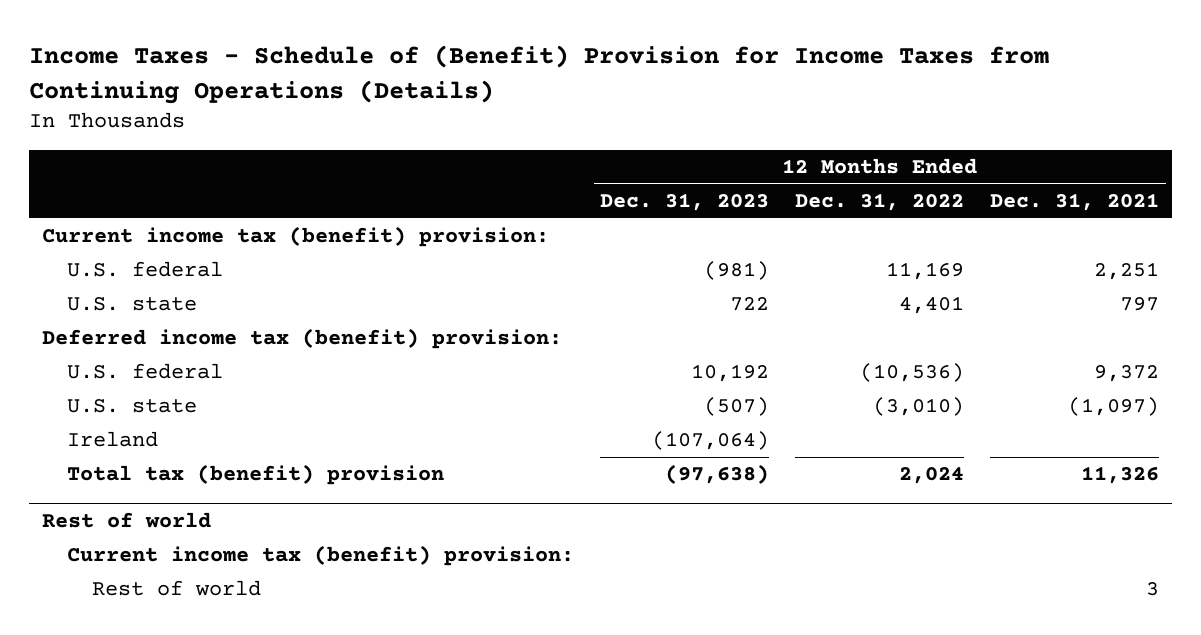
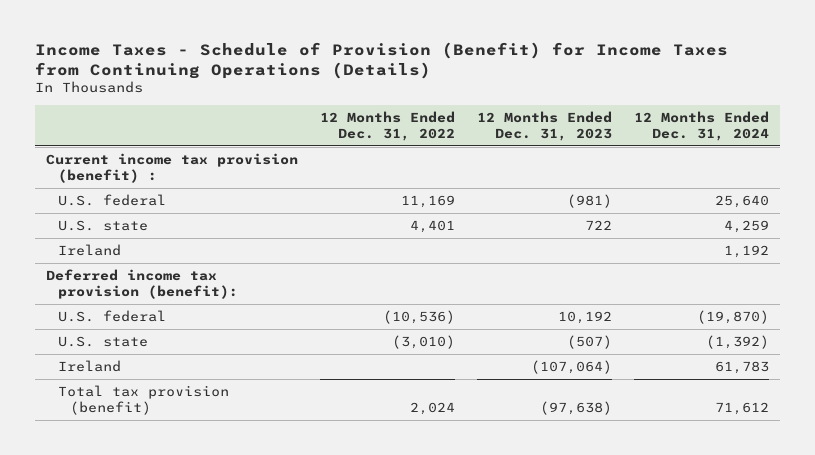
- Income Taxes - Schedule of (Benefit) Provision for Income Taxes from Continuing Operations (Details)
+ Income Taxes - Schedule of Provision (Benefit) for Income Taxes from Continuing Operations (Details)
- | 12 Months Ended Dec. 31, 2023 | 12 Months Ended Dec. 31, 2022 | 12 Months Ended Dec. 31, 2021
+ | 12 Months Ended Dec. 31, 2022 | 12 Months Ended Dec. 31, 2023 | 12 Months Ended Dec. 31, 2024
- Current income tax (benefit) provision:
+ Current income tax provision (benefit) :
- Deferred income tax (benefit) provision:
+ Ireland | | | 1,192
+ Deferred income tax provision (benefit):
- Total tax (benefit) provision | (97,638) | 2,024 | 11,326
- Rest of world
- Current income tax (benefit) provision:
- Rest of world | | | 3
+ Total tax provision (benefit) | 2,024 | (97,638) | 71,612

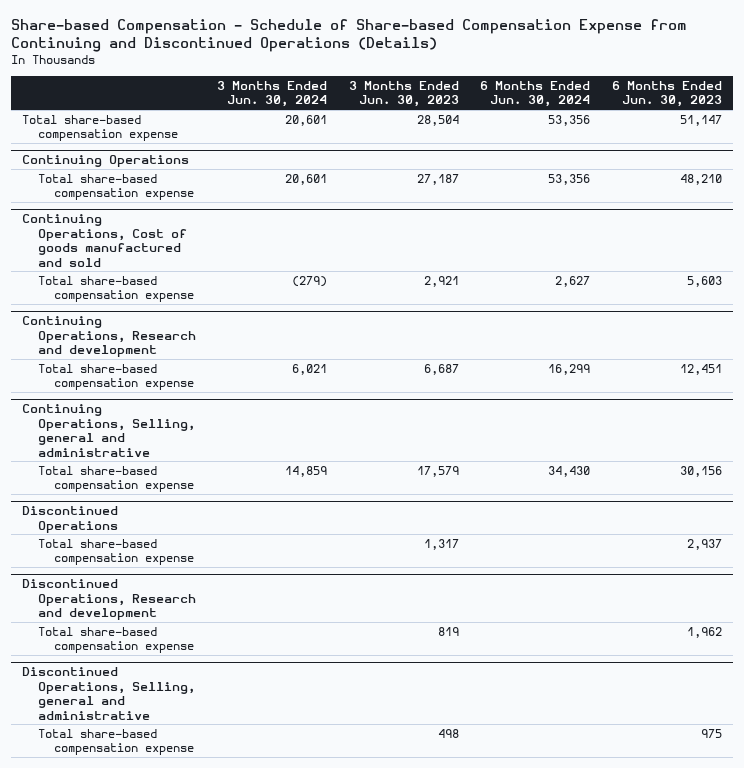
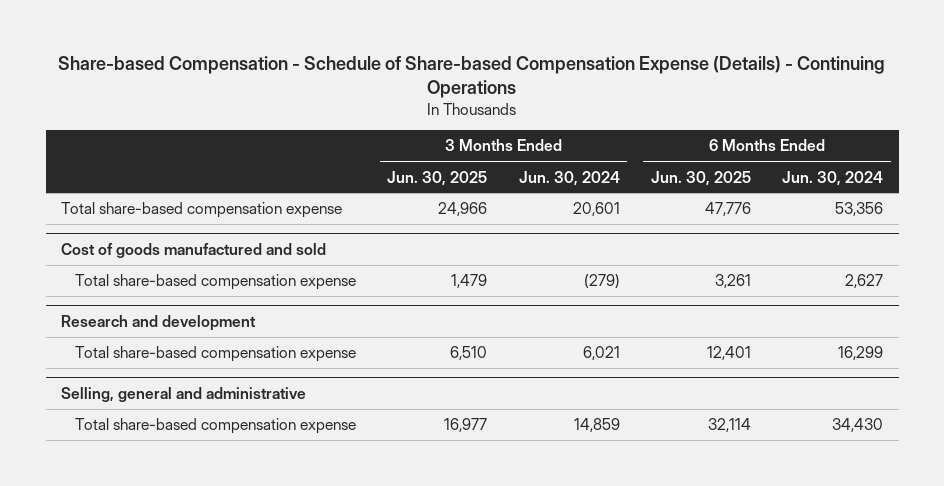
- Share-based Compensation - Schedule of Share-based Compensation Expense from Continuing and Discontinued Operations (Details)
+ Share-based Compensation - Schedule of Share-based Compensation Expense (Details) - Continuing Operations
- | 3 Months Ended Jun. 30, 2024 | 3 Months Ended Jun. 30, 2023 | 6 Months Ended Jun. 30, 2024 | 6 Months Ended Jun. 30, 2023
+ | 3 Months Ended Jun. 30, 2025 | 3 Months Ended Jun. 30, 2024 | 6 Months Ended Jun. 30, 2025 | 6 Months Ended Jun. 30, 2024
- Continuing Operations
- Total share-based compensation expense | 20,601 | 27,187 | 53,356 | 48,210
- Continuing Operations, Cost of goods manufactured and sold
+ Cost of goods manufactured and sold
- Continuing Operations, Research and development
+ Research and development
- Continuing Operations, Selling, general and administrative
+ Selling, general and administrative
- Discontinued Operations
- Total share-based compensation expense | | 1,317 | | 2,937
- Discontinued Operations, Research and development
- Total share-based compensation expense | | 819 | | 1,962
- Discontinued Operations, Selling, general and administrative
- Total share-based compensation expense | | 498 | | 975

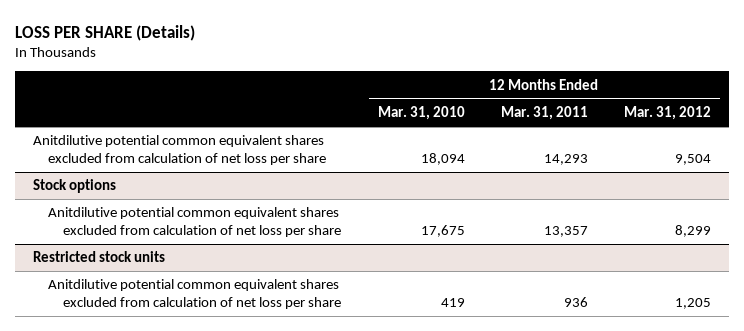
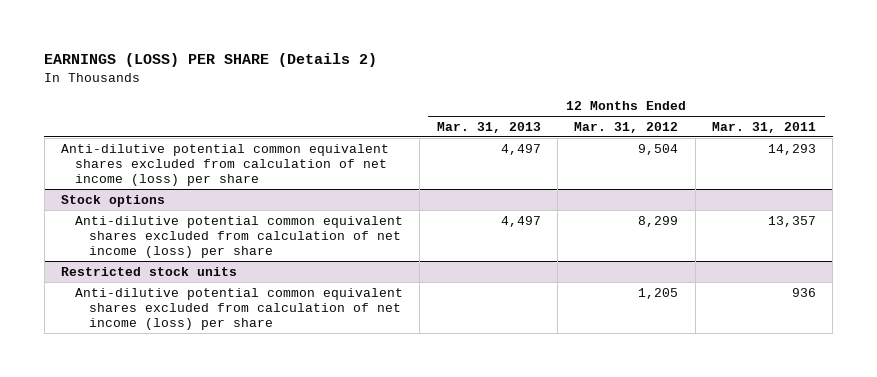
- LOSS PER SHARE (Details)
+ EARNINGS (LOSS) PER SHARE (Details 2)
- | 12 Months Ended Mar. 31, 2010 | 12 Months Ended Mar. 31, 2011 | 12 Months Ended Mar. 31, 2012
+ | 12 Months Ended Mar. 31, 2013 | 12 Months Ended Mar. 31, 2012 | 12 Months Ended Mar. 31, 2011
- Anitdilutive potential common equivalent shares excluded from calculation of net loss per share | 18,094 | 14,293 | 9,504
+ Anti-dilutive potential common equivalent shares excluded from calculation of net income (loss) per share | 4,497 | 9,504 | 14,293
@ Stock options
- Anitdilutive potential common equivalent shares excluded from calculation of net loss per share | 17,675 | 13,357 | 8,299
+ Anti-dilutive potential common equivalent shares excluded from calculation of net income (loss) per share | 4,497 | 8,299 | 13,357
@ Restricted stock units
- Anitdilutive potential common equivalent shares excluded from calculation of net loss per share | 419 | 936 | 1,205
+ Anti-dilutive potential common equivalent shares excluded from calculation of net income (loss) per share | | 1,205 | 936

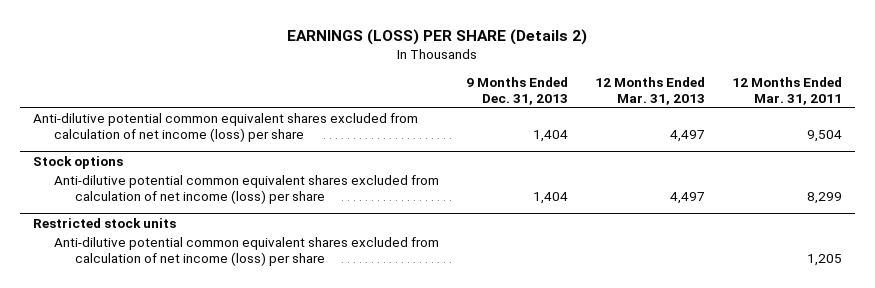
- | 12 Months Ended Mar. 31, 2013 | 12 Months Ended Mar. 31, 2012 | 12 Months Ended Mar. 31, 2011
+ | 9 Months Ended Dec. 31, 2013 | 12 Months Ended Mar. 31, 2013 | 12 Months Ended Mar. 31, 2011
- Anti-dilutive potential common equivalent shares excluded from calculation of net income (loss) per share | 4,497 | 9,504 | 14,293
+ Anti-dilutive potential common equivalent shares excluded from calculation of net income (loss) per share | 1,404 | 4,497 | 9,504
@ Stock options
- Anti-dilutive potential common equivalent shares excluded from calculation of net income (loss) per share | 4,497 | 8,299 | 13,357
+ Anti-dilutive potential common equivalent shares excluded from calculation of net income (loss) per share | 1,404 | 4,497 | 8,299
@ Restricted stock units
- Anti-dilutive potential common equivalent shares excluded from calculation of net income (loss) per share | | 1,205 | 936
+ Anti-dilutive potential common equivalent shares excluded from calculation of net income (loss) per share | | | 1,205

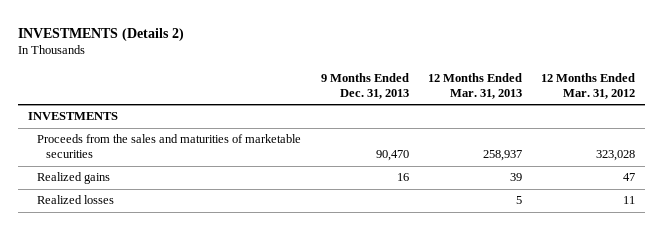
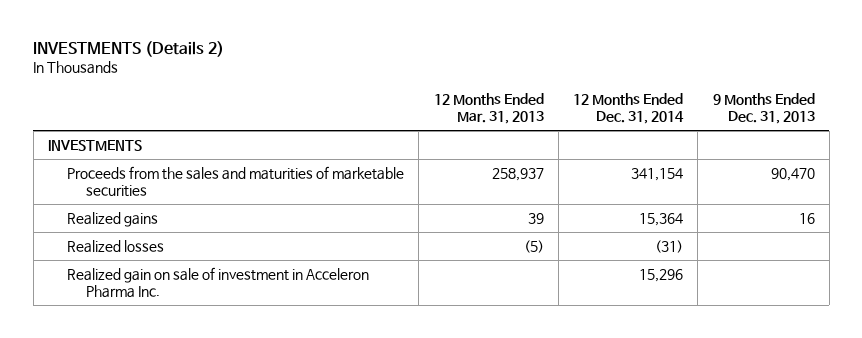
- | 9 Months Ended Dec. 31, 2013 | 12 Months Ended Mar. 31, 2013 | 12 Months Ended Mar. 31, 2012
+ | 12 Months Ended Mar. 31, 2013 | 12 Months Ended Dec. 31, 2014 | 9 Months Ended Dec. 31, 2013
- Realized losses | | 5 | 11
+ Realized losses | (5) | (31) |
+ Realized gain on sale of investment in Acceleron Pharma Inc. | | 15,296 |

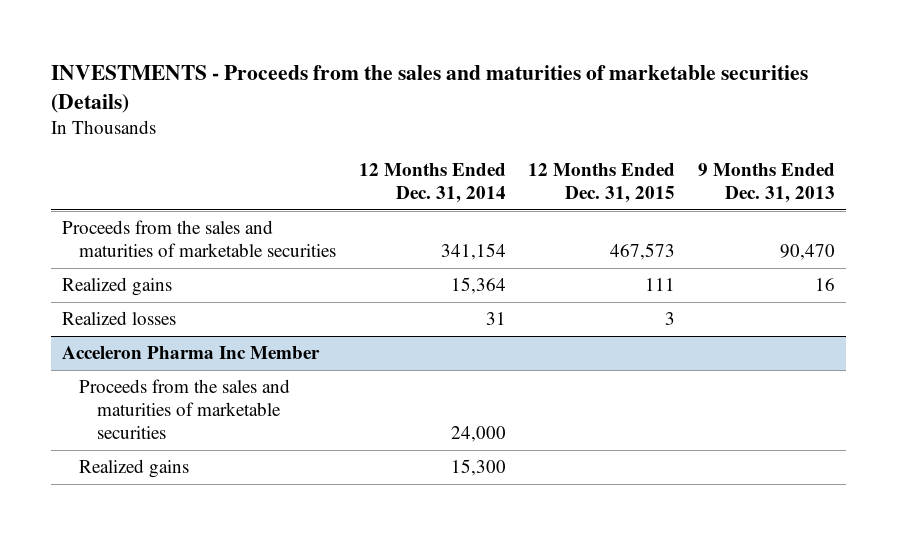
- INVESTMENTS (Details 2)
+ INVESTMENTS - Proceeds from the sales and maturities of marketable securities (Details)
- | 12 Months Ended Mar. 31, 2013 | 12 Months Ended Dec. 31, 2014 | 9 Months Ended Dec. 31, 2013
+ | 12 Months Ended Dec. 31, 2014 | 12 Months Ended Dec. 31, 2015 | 9 Months Ended Dec. 31, 2013
- INVESTMENTS
- Realized losses | (5) | (31) |
- Realized gain on sale of investment in Acceleron Pharma Inc. | | 15,296 |
+ Realized losses | 31 | 3 |
+ Acceleron Pharma Inc Member
+ Proceeds from the sales and maturities of marketable securities | 24,000 | |
+ Realized gains | 15,300 | |

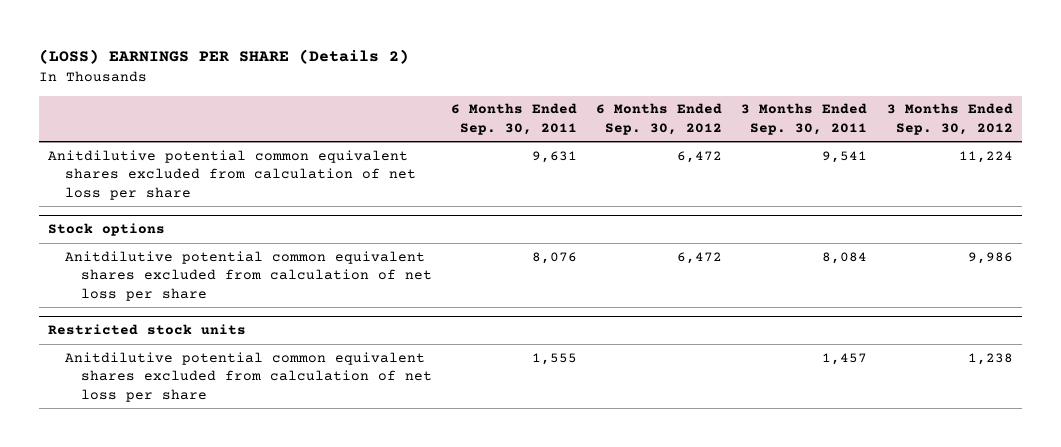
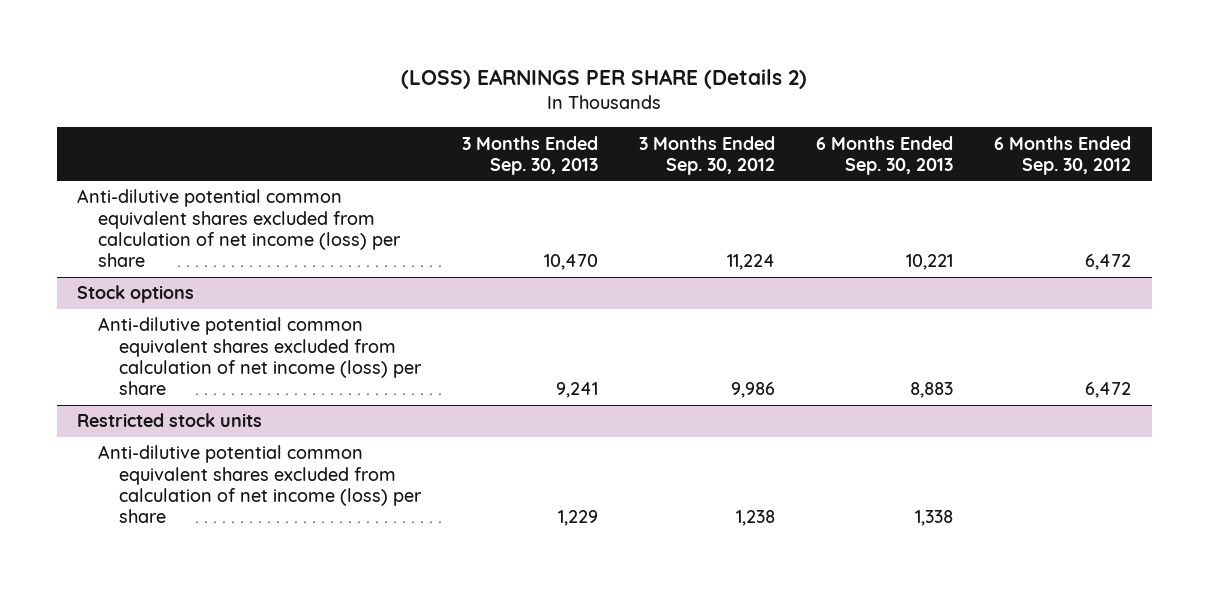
- | 6 Months Ended Sep. 30, 2011 | 6 Months Ended Sep. 30, 2012 | 3 Months Ended Sep. 30, 2011 | 3 Months Ended Sep. 30, 2012
+ | 3 Months Ended Sep. 30, 2013 | 3 Months Ended Sep. 30, 2012 | 6 Months Ended Sep. 30, 2013 | 6 Months Ended Sep. 30, 2012
- Anitdilutive potential common equivalent shares excluded from calculation of net loss per share | 9,631 | 6,472 | 9,541 | 11,224
+ Anti-dilutive potential common equivalent shares excluded from calculation of net income (loss) per share | 10,470 | 11,224 | 10,221 | 6,472
@ Stock options
- Anitdilutive potential common equivalent shares excluded from calculation of net loss per share | 8,076 | 6,472 | 8,084 | 9,986
+ Anti-dilutive potential common equivalent shares excluded from calculation of net income (loss) per share | 9,241 | 9,986 | 8,883 | 6,472
@ Restricted stock units
- Anitdilutive potential common equivalent shares excluded from calculation of net loss per share | 1,555 | | 1,457 | 1,238
+ Anti-dilutive potential common equivalent shares excluded from calculation of net income (loss) per share | 1,229 | 1,238 | 1,338 |

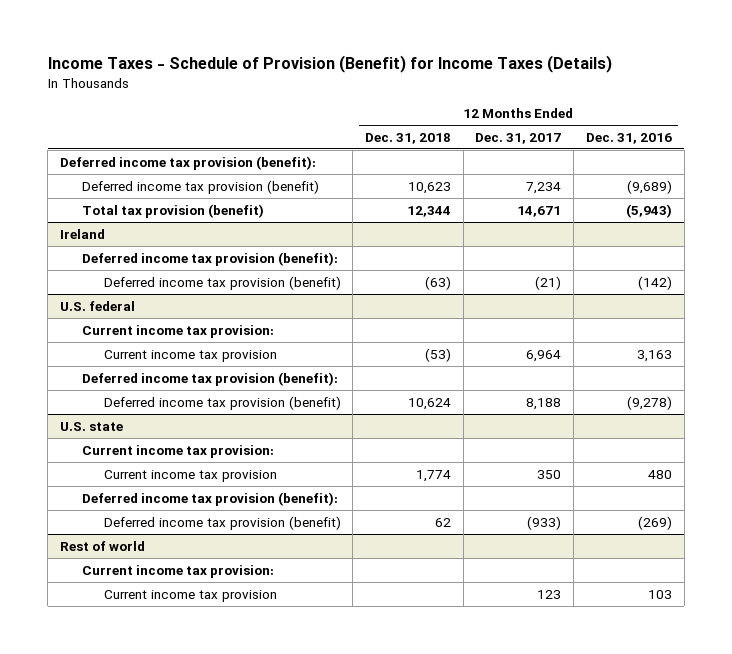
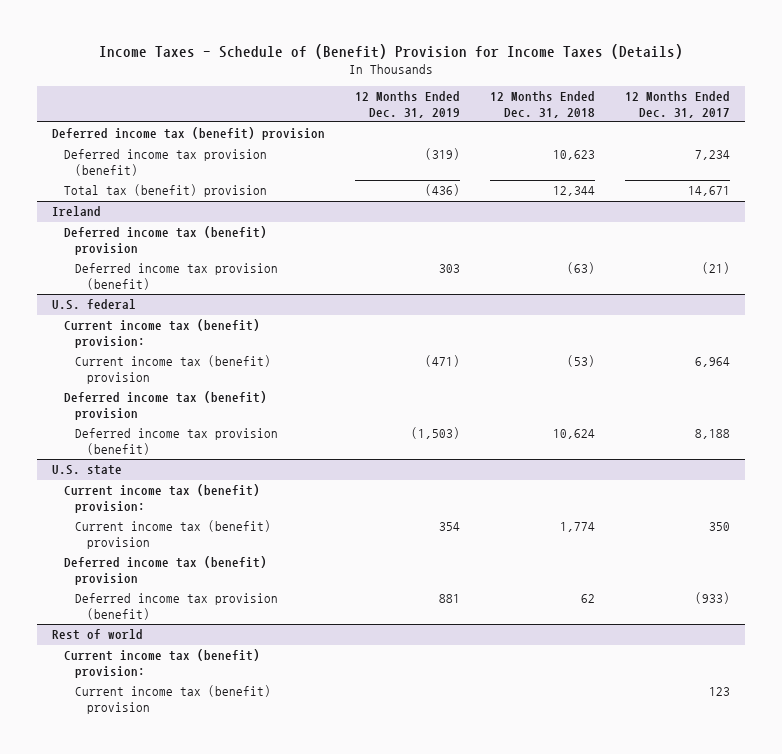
- Income Taxes - Schedule of Provision (Benefit) for Income Taxes (Details)
+ Income Taxes - Schedule of (Benefit) Provision for Income Taxes (Details)
- | 12 Months Ended Dec. 31, 2018 | 12 Months Ended Dec. 31, 2017 | 12 Months Ended Dec. 31, 2016
+ | 12 Months Ended Dec. 31, 2019 | 12 Months Ended Dec. 31, 2018 | 12 Months Ended Dec. 31, 2017
- Deferred income tax provision (benefit):
+ Deferred income tax (benefit) provision
- Total tax provision (benefit) | 12,344 | 14,671 | (5,943)
+ Total tax (benefit) provision | (436) | 12,344 | 14,671
@ Ireland
- Deferred income tax provision (benefit):
+ Deferred income tax (benefit) provision
@ U.S. federal
- Current income tax provision:
- Current income tax provision | (53) | 6,964 | 3,163
- Deferred income tax provision (benefit):
+ Current income tax (benefit) provision:
+ Current income tax (benefit) provision | (471) | (53) | 6,964
+ Deferred income tax (benefit) provision
@ U.S. state
- Current income tax provision:
- Current income tax provision | 1,774 | 350 | 480
- Deferred income tax provision (benefit):
+ Current income tax (benefit) provision:
+ Current income tax (benefit) provision | 354 | 1,774 | 350
+ Deferred income tax (benefit) provision
@ Rest of world
- Current income tax provision:
- Current income tax provision | | 123 | 103
+ Current income tax (benefit) provision:
+ Current income tax (benefit) provision | | | 123

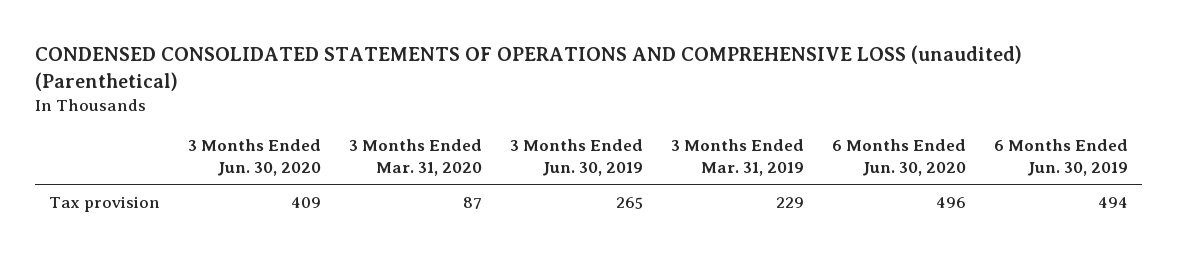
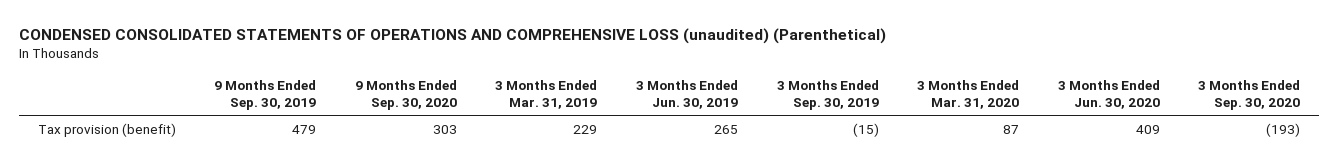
- | 3 Months Ended Jun. 30, 2020 | 3 Months Ended Mar. 31, 2020 | 3 Months Ended Jun. 30, 2019 | 3 Months Ended Mar. 31, 2019 | 6 Months Ended Jun. 30, 2020 | 6 Months Ended Jun. 30, 2019
+ | 9 Months Ended Sep. 30, 2019 | 9 Months Ended Sep. 30, 2020 | 3 Months Ended Mar. 31, 2019 | 3 Months Ended Jun. 30, 2019 | 3 Months Ended Sep. 30, 2019 | 3 Months Ended Mar. 31, 2020 | 3 Months Ended Jun. 30, 2020 | 3 Months Ended Sep. 30, 2020
- Tax provision | 409 | 87 | 265 | 229 | 496 | 494
+ Tax provision (benefit) | 479 | 303 | 229 | 265 | (15) | 87 | 409 | (193)

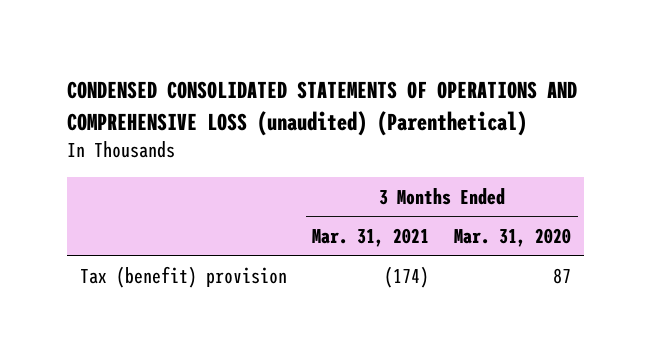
- | 9 Months Ended Sep. 30, 2019 | 9 Months Ended Sep. 30, 2020 | 3 Months Ended Mar. 31, 2019 | 3 Months Ended Jun. 30, 2019 | 3 Months Ended Sep. 30, 2019 | 3 Months Ended Mar. 31, 2020 | 3 Months Ended Jun. 30, 2020 | 3 Months Ended Sep. 30, 2020
+ | 3 Months Ended Mar. 31, 2021 | 3 Months Ended Mar. 31, 2020
- Tax provision (benefit) | 479 | 303 | 229 | 265 | (15) | 87 | 409 | (193)
+ Tax (benefit) provision | (174) | 87

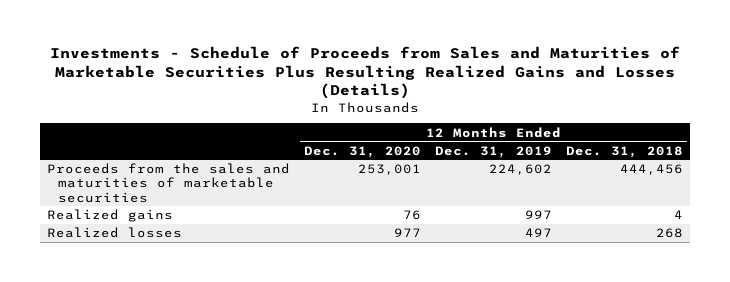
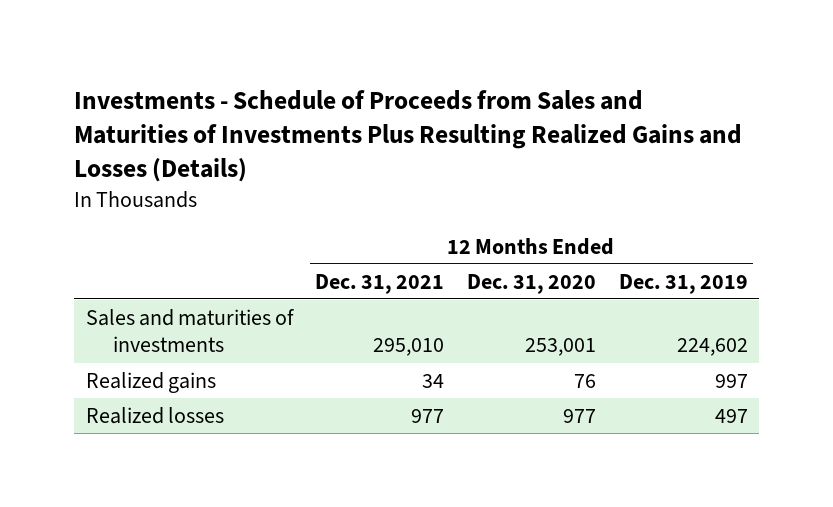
- Investments - Schedule of Proceeds from Sales and Maturities of Marketable Securities Plus Resulting Realized Gains and Losses (Details)
+ Investments - Schedule of Proceeds from Sales and Maturities of Investments Plus Resulting Realized Gains and Losses (Details)
- | 12 Months Ended Dec. 31, 2020 | 12 Months Ended Dec. 31, 2019 | 12 Months Ended Dec. 31, 2018
+ | 12 Months Ended Dec. 31, 2021 | 12 Months Ended Dec. 31, 2020 | 12 Months Ended Dec. 31, 2019
- Proceeds from the sales and maturities of marketable securities | 253,001 | 224,602 | 444,456
+ Sales and maturities of investments | 295,010 | 253,001 | 224,602

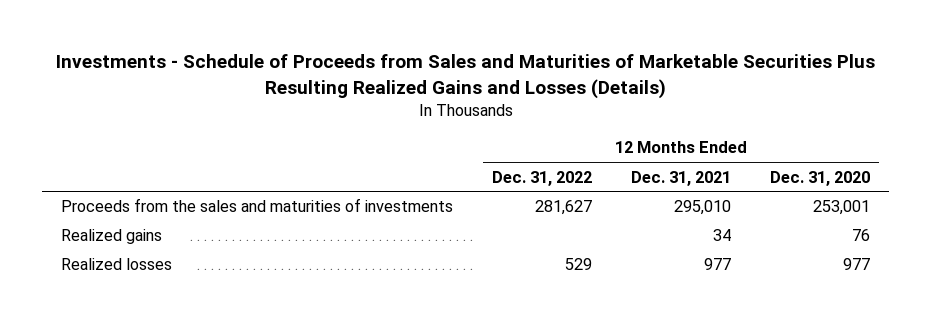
- Investments - Schedule of Proceeds from Sales and Maturities of Investments Plus Resulting Realized Gains and Losses (Details)
+ Investments - Schedule of Proceeds from Sales and Maturities of Marketable Securities Plus Resulting Realized Gains and Losses (Details)
- | 12 Months Ended Dec. 31, 2021 | 12 Months Ended Dec. 31, 2020 | 12 Months Ended Dec. 31, 2019
+ | 12 Months Ended Dec. 31, 2022 | 12 Months Ended Dec. 31, 2021 | 12 Months Ended Dec. 31, 2020
- Sales and maturities of investments | 295,010 | 253,001 | 224,602
+ Proceeds from the sales and maturities of investments | 281,627 | 295,010 | 253,001

